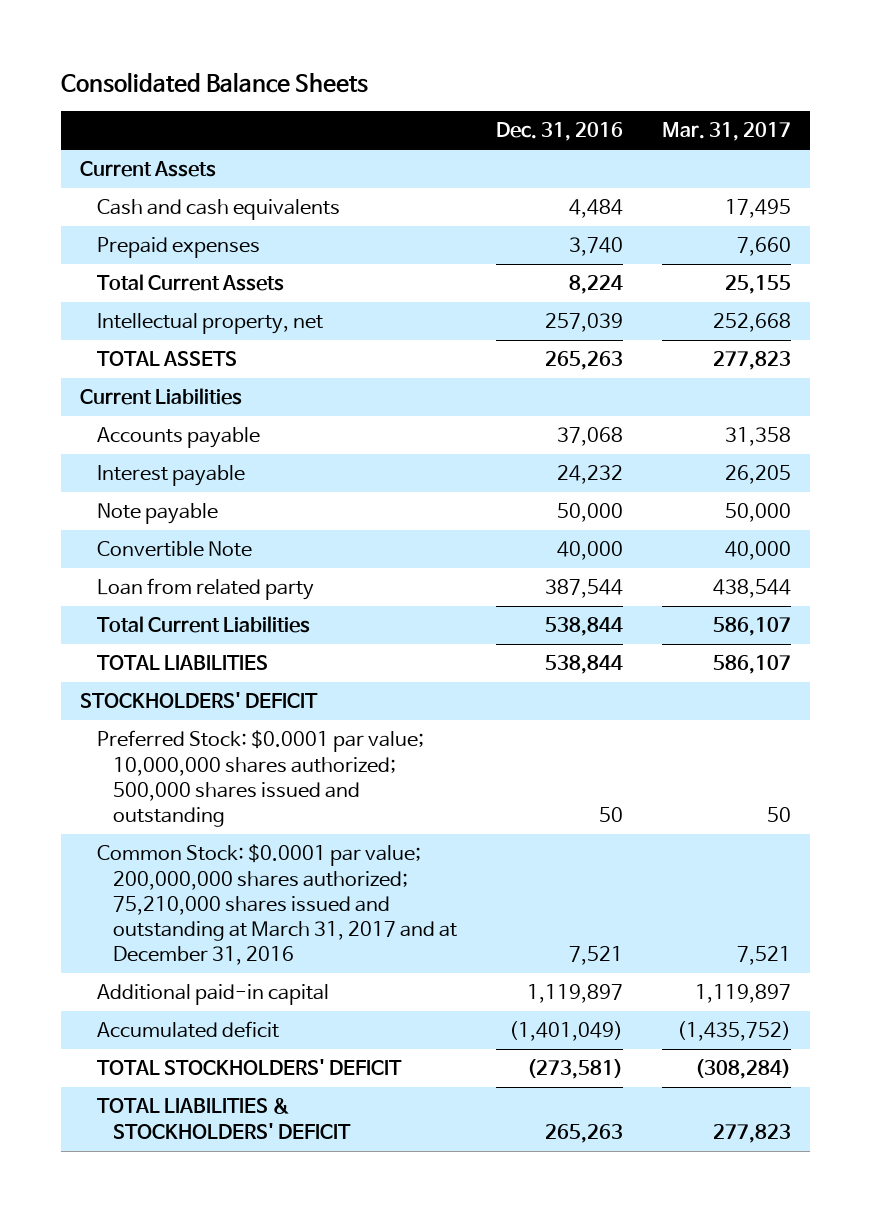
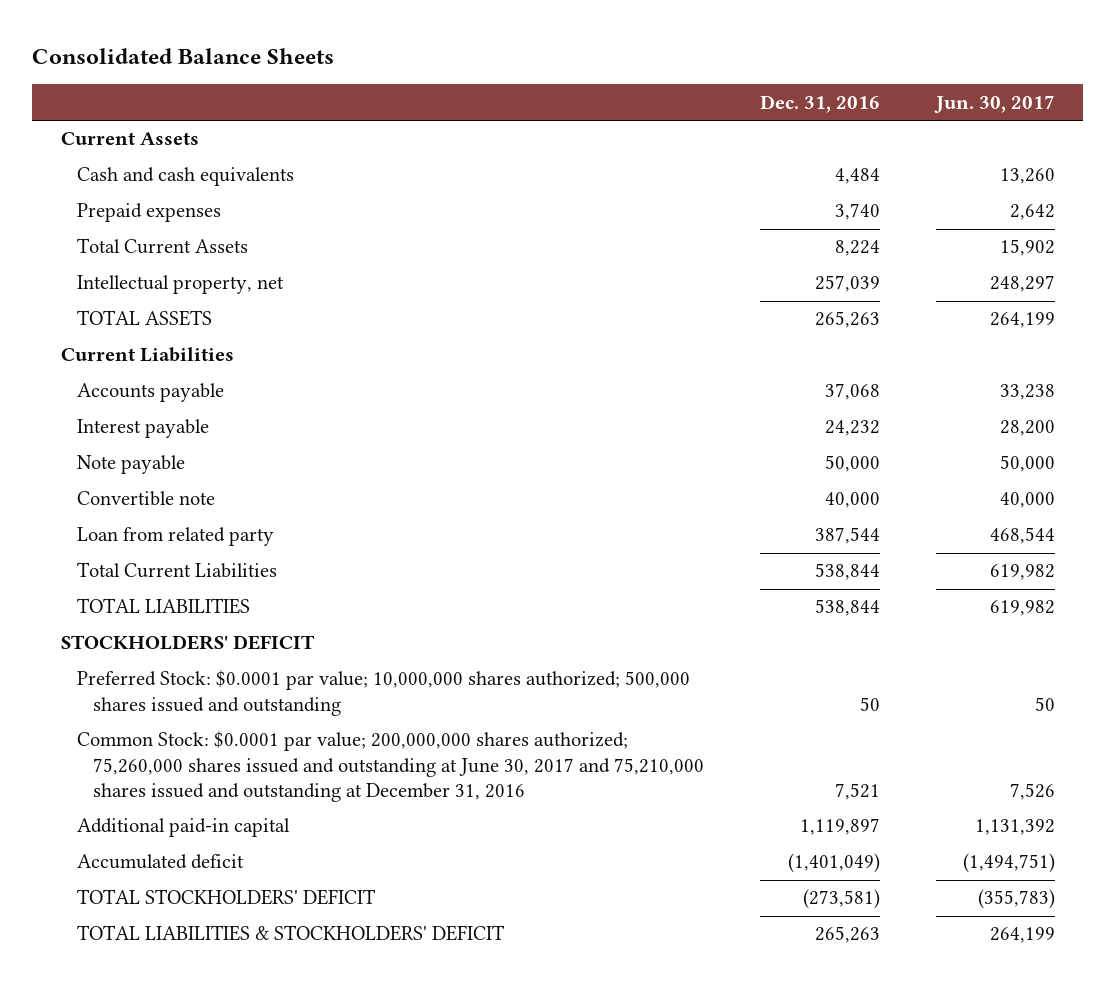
- | Dec. 31, 2016 | Mar. 31, 2017
+ | Dec. 31, 2016 | Jun. 30, 2017
- Convertible Note | 40,000 | 40,000
+ Convertible note | 40,000 | 40,000
- Common Stock: $0.0001 par value; 200,000,000 shares authorized; 75,210,000 shares issued and outstanding at March 31, 2017 and at December 31, 2016 | 7,521 | 7,521
+ Common Stock: $0.0001 par value; 200,000,000 shares authorized; 75,260,000 shares issued and outstanding at June 30, 2017 and 75,210,000 shares issued and outstanding at December 31, 2016 | 7,521 | 7,526

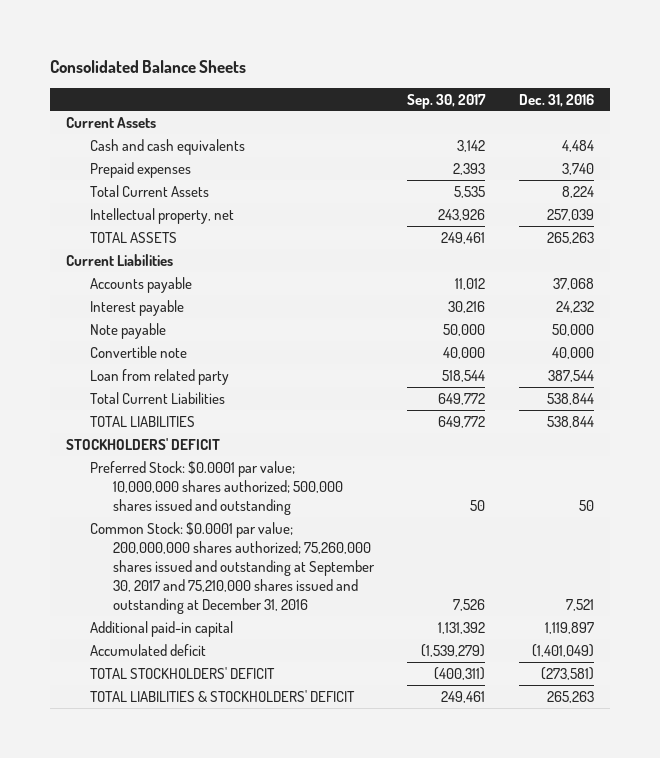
- | Dec. 31, 2016 | Jun. 30, 2017
+ | Sep. 30, 2017 | Dec. 31, 2016
- Common Stock: $0.0001 par value; 200,000,000 shares authorized; 75,260,000 shares issued and outstanding at June 30, 2017 and 75,210,000 shares issued and outstanding at December 31, 2016 | 7,521 | 7,526
+ Common Stock: $0.0001 par value; 200,000,000 shares authorized; 75,260,000 shares issued and outstanding at September 30, 2017 and 75,210,000 shares issued and outstanding at December 31, 2016 | 7,526 | 7,521

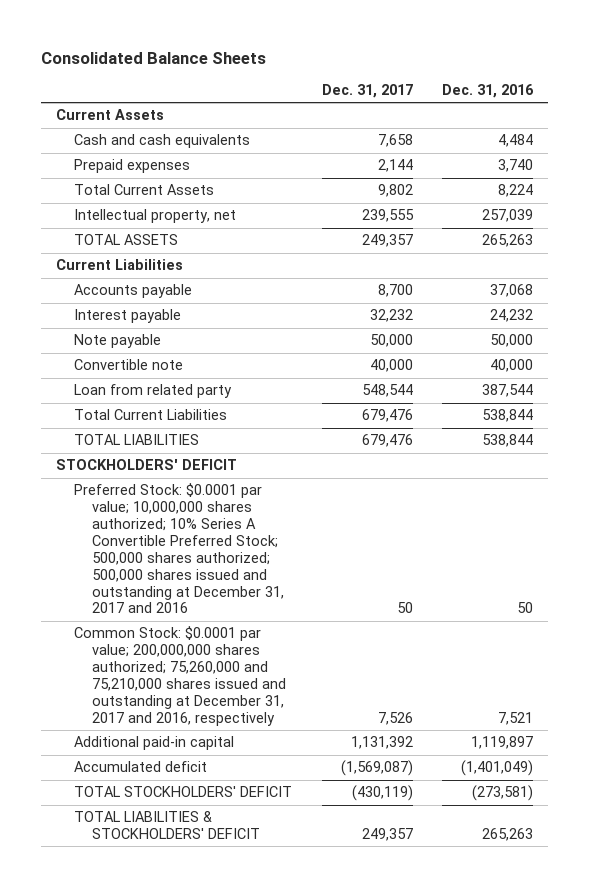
- | Sep. 30, 2017 | Dec. 31, 2016
+ | Dec. 31, 2017 | Dec. 31, 2016
- Preferred Stock: $0.0001 par value; 10,000,000 shares authorized; 500,000 shares issued and outstanding | 50 | 50
- Common Stock: $0.0001 par value; 200,000,000 shares authorized; 75,260,000 shares issued and outstanding at September 30, 2017 and 75,210,000 shares issued and outstanding at December 31, 2016 | 7,526 | 7,521
+ Preferred Stock: $0.0001 par value; 10,000,000 shares authorized; 10% Series A Convertible Preferred Stock; 500,000 shares authorized; 500,000 shares issued and outstanding at December 31, 2017 and 2016 | 50 | 50
+ Common Stock: $0.0001 par value; 200,000,000 shares authorized; 75,260,000 and 75,210,000 shares issued and outstanding at December 31, 2017 and 2016, respectively | 7,526 | 7,521

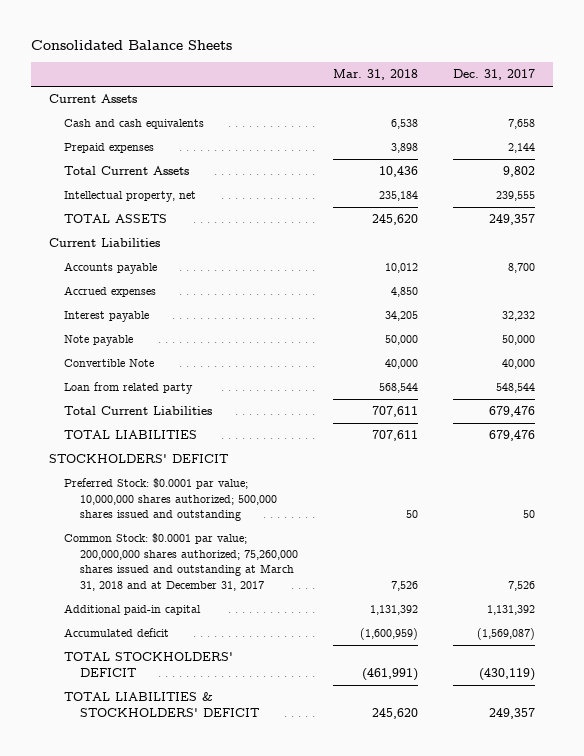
- | Dec. 31, 2017 | Dec. 31, 2016
+ | Mar. 31, 2018 | Dec. 31, 2017
+ Accrued expenses | 4,850 |
- Convertible note | 40,000 | 40,000
+ Convertible Note | 40,000 | 40,000
- Preferred Stock: $0.0001 par value; 10,000,000 shares authorized; 10% Series A Convertible Preferred Stock; 500,000 shares authorized; 500,000 shares issued and outstanding at December 31, 2017 and 2016 | 50 | 50
- Common Stock: $0.0001 par value; 200,000,000 shares authorized; 75,260,000 and 75,210,000 shares issued and outstanding at December 31, 2017 and 2016, respectively | 7,526 | 7,521
+ Preferred Stock: $0.0001 par value; 10,000,000 shares authorized; 500,000 shares issued and outstanding | 50 | 50
+ Common Stock: $0.0001 par value; 200,000,000 shares authorized; 75,260,000 shares issued and outstanding at March 31, 2018 and at December 31, 2017 | 7,526 | 7,526

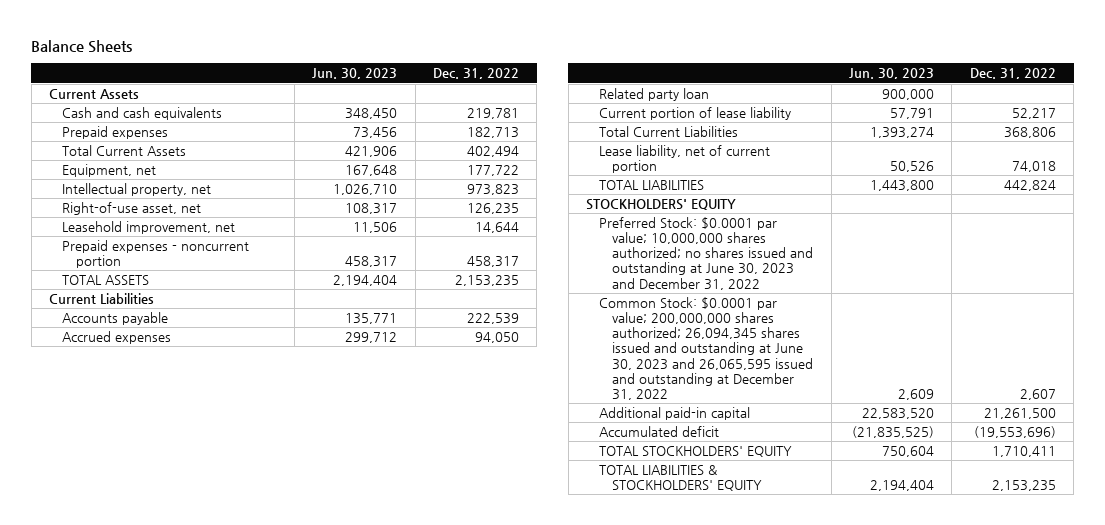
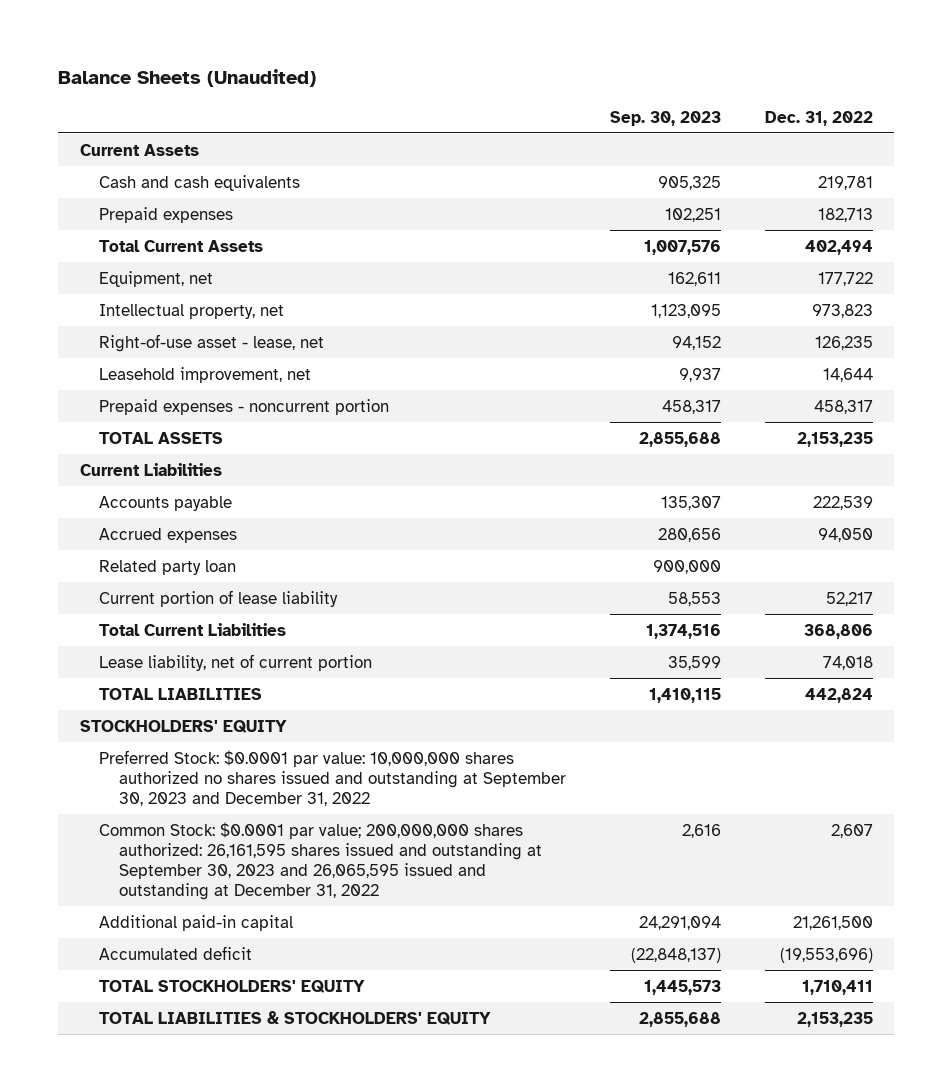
- Balance Sheets
+ Balance Sheets (Unaudited)
- | Jun. 30, 2023 | Dec. 31, 2022
+ | Sep. 30, 2023 | Dec. 31, 2022
- Right-of-use asset, net | 108,317 | 126,235
+ Right-of-use asset - lease, net | 94,152 | 126,235
- Preferred Stock: $0.0001 par value; 10,000,000 shares authorized; no shares issued and outstanding at June 30, 2023 and December 31, 2022
- Common Stock: $0.0001 par value; 200,000,000 shares authorized; 26,094,345 shares issued and outstanding at June 30, 2023 and 26,065,595 issued and outstanding at December 31, 2022 | 2,609 | 2,607
+ Preferred Stock: $0.0001 par value: 10,000,000 shares authorized no shares issued and outstanding at September 30, 2023 and December 31, 2022
+ Common Stock: $0.0001 par value; 200,000,000 shares authorized: 26,161,595 shares issued and outstanding at September 30, 2023 and 26,065,595 issued and outstanding at December 31, 2022 | 2,616 | 2,607

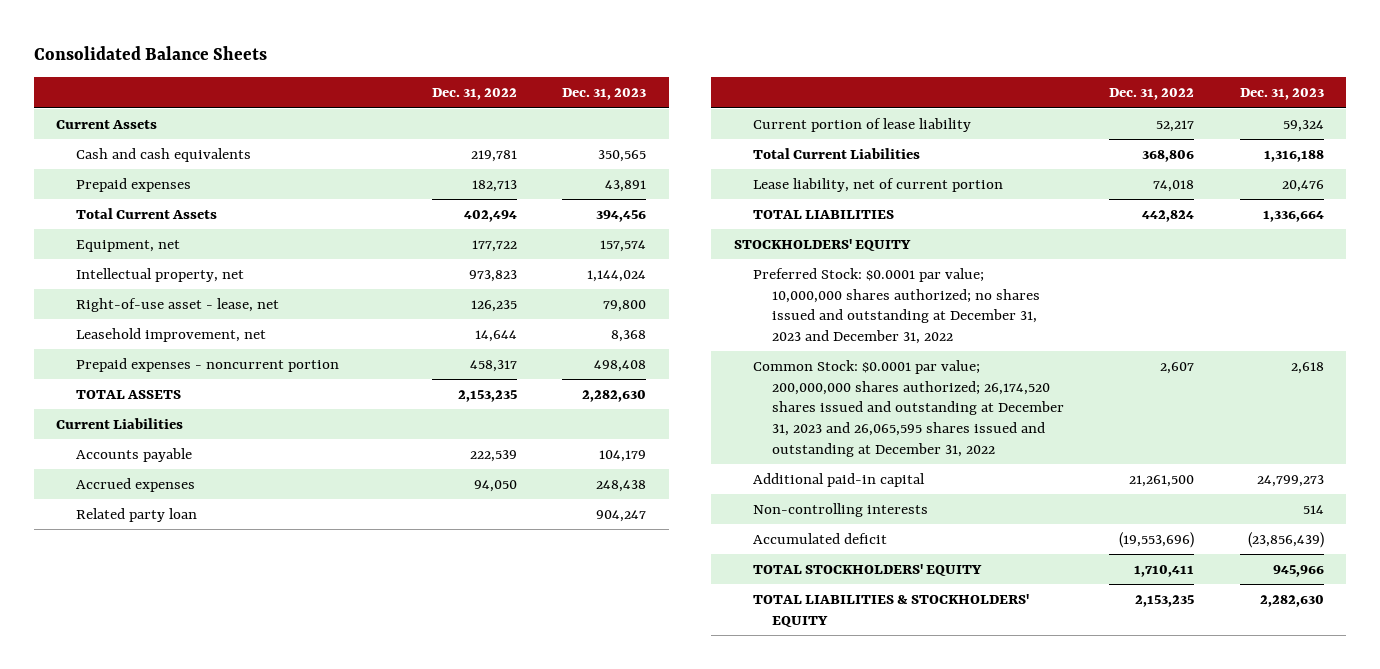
- Balance Sheets (Unaudited)
+ Consolidated Balance Sheets
- | Sep. 30, 2023 | Dec. 31, 2022
+ | Dec. 31, 2022 | Dec. 31, 2023
- Preferred Stock: $0.0001 par value: 10,000,000 shares authorized no shares issued and outstanding at September 30, 2023 and December 31, 2022
- Common Stock: $0.0001 par value; 200,000,000 shares authorized: 26,161,595 shares issued and outstanding at September 30, 2023 and 26,065,595 issued and outstanding at December 31, 2022 | 2,616 | 2,607
+ Preferred Stock: $0.0001 par value; 10,000,000 shares authorized; no shares issued and outstanding at December 31, 2023 and December 31, 2022
+ Common Stock: $0.0001 par value; 200,000,000 shares authorized; 26,174,520 shares issued and outstanding at December 31, 2023 and 26,065,595 shares issued and outstanding at December 31, 2022 | 2,607 | 2,618
+ Non-controlling interests | | 514

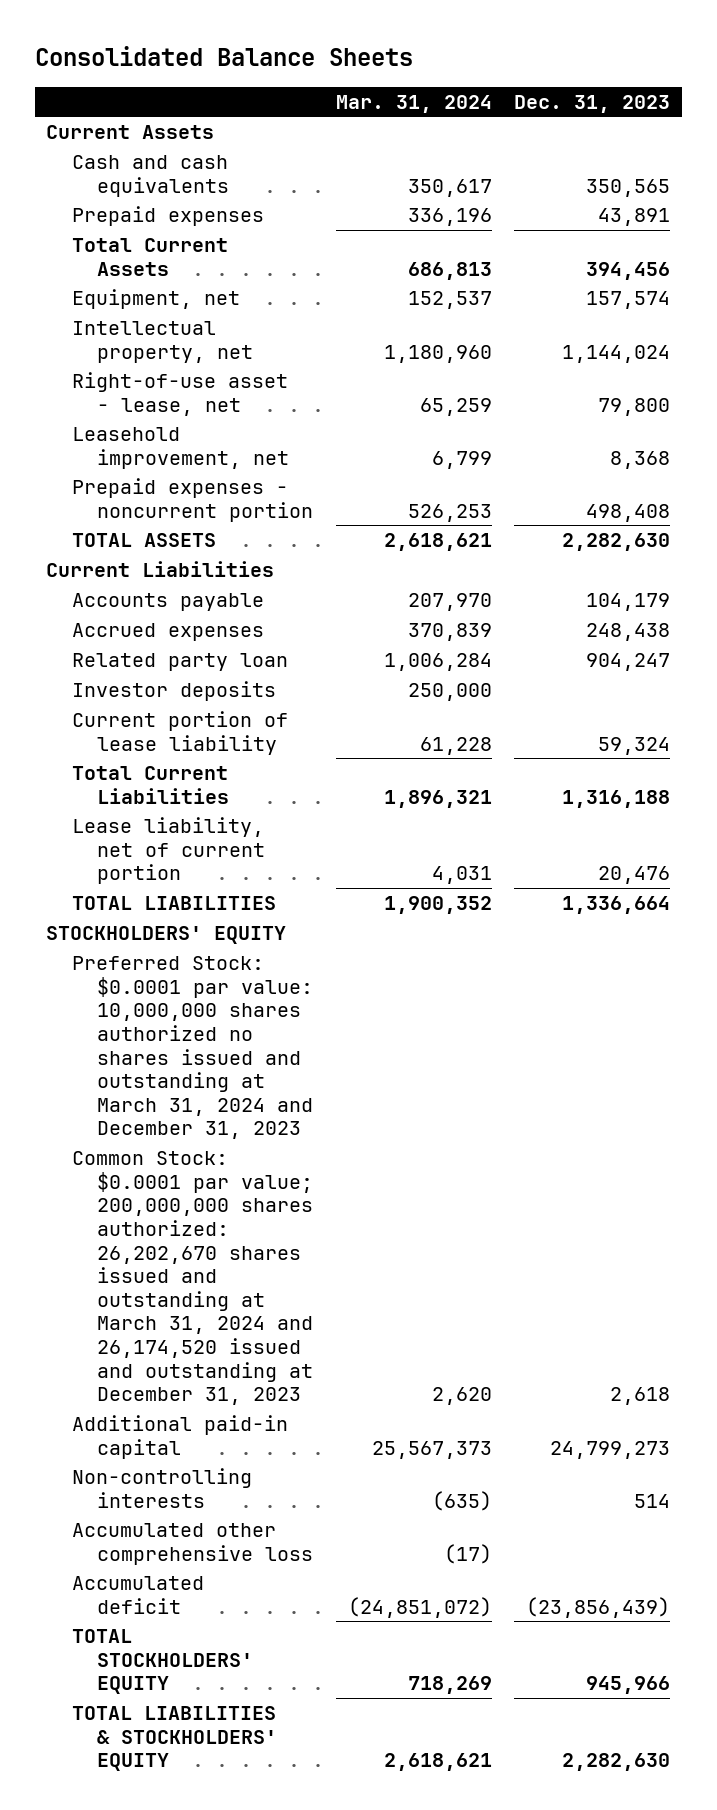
- | Dec. 31, 2022 | Dec. 31, 2023
+ | Mar. 31, 2024 | Dec. 31, 2023
+ Investor deposits | 250,000 |
- Preferred Stock: $0.0001 par value; 10,000,000 shares authorized; no shares issued and outstanding at December 31, 2023 and December 31, 2022
- Common Stock: $0.0001 par value; 200,000,000 shares authorized; 26,174,520 shares issued and outstanding at December 31, 2023 and 26,065,595 shares issued and outstanding at December 31, 2022 | 2,607 | 2,618
+ Preferred Stock: $0.0001 par value: 10,000,000 shares authorized no shares issued and outstanding at March 31, 2024 and December 31, 2023
+ Common Stock: $0.0001 par value; 200,000,000 shares authorized: 26,202,670 shares issued and outstanding at March 31, 2024 and 26,174,520 issued and outstanding at December 31, 2023 | 2,620 | 2,618
+ Accumulated other comprehensive loss | (17) |

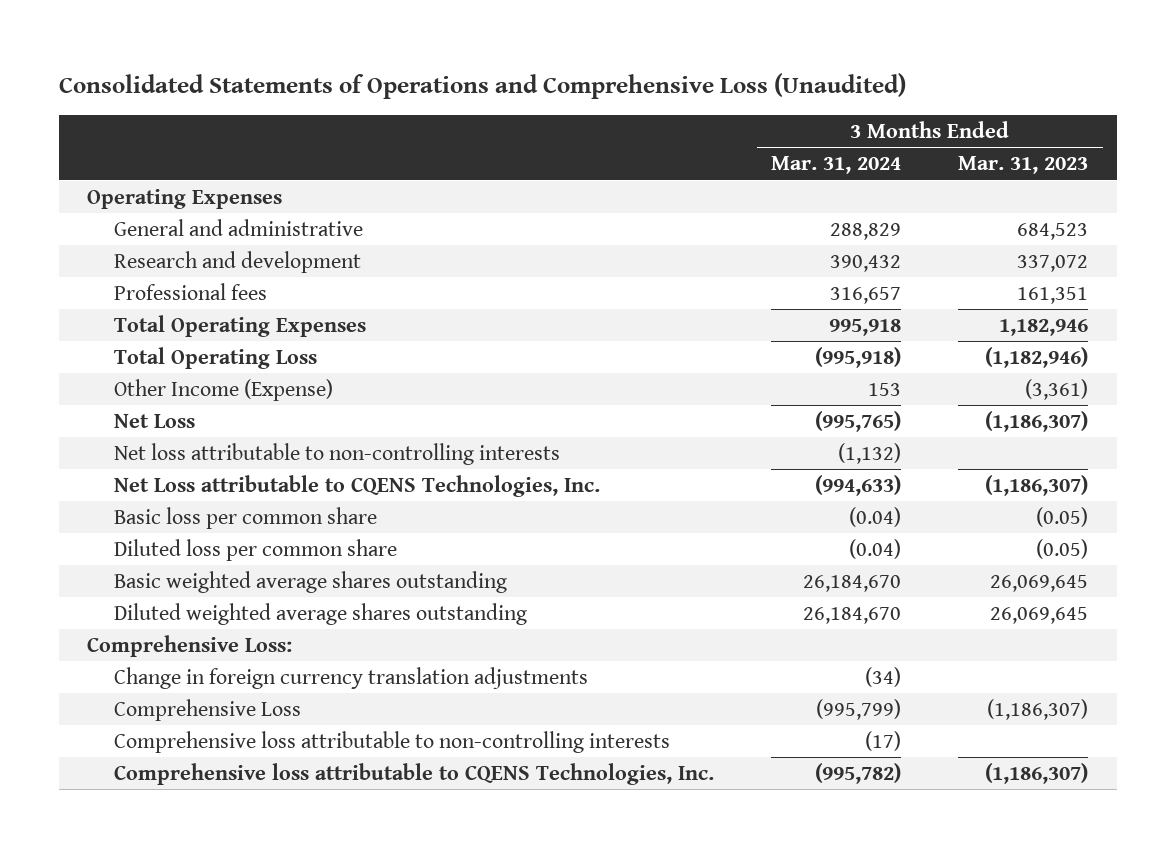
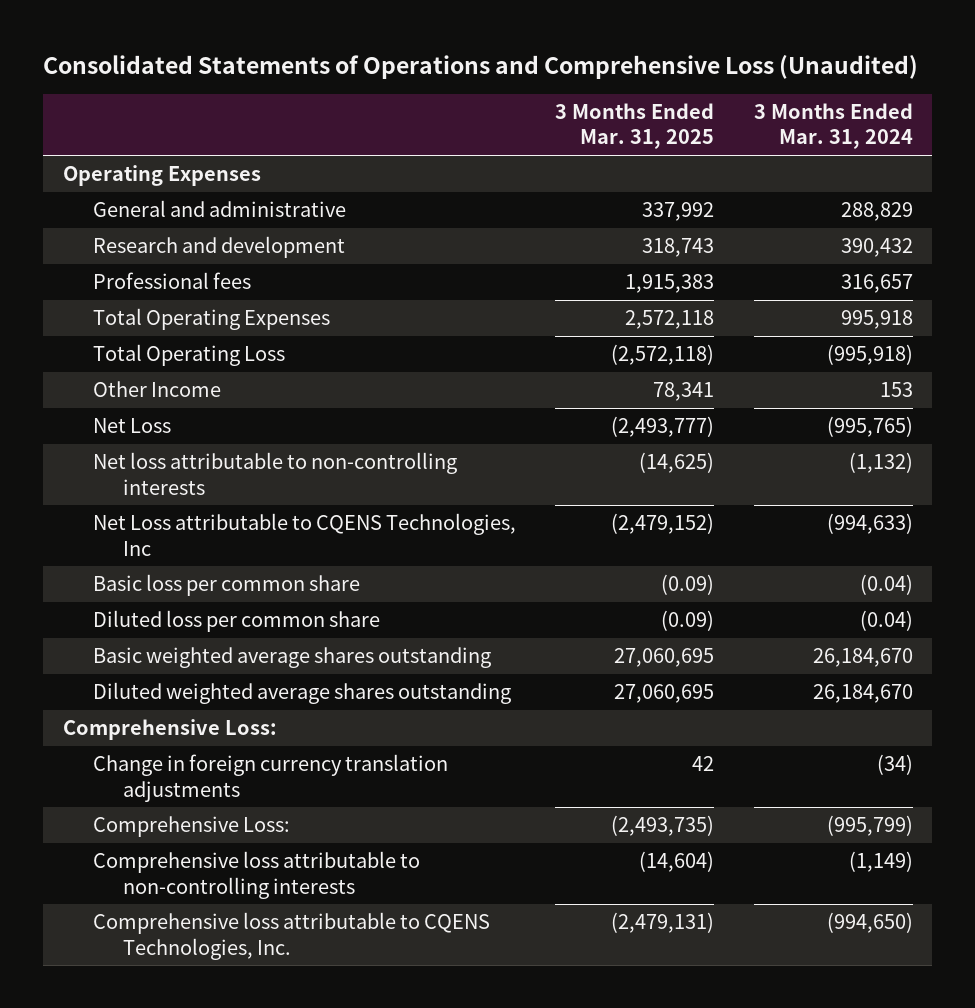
- | 3 Months Ended Mar. 31, 2024 | 3 Months Ended Mar. 31, 2023
+ | 3 Months Ended Mar. 31, 2025 | 3 Months Ended Mar. 31, 2024
- Other Income (Expense) | 153 | (3,361)
+ Other Income | 78,341 | 153
- Net Loss attributable to CQENS Technologies, Inc. | (994,633) | (1,186,307)
+ Net Loss attributable to CQENS Technologies, Inc | (2,479,152) | (994,633)
- Comprehensive Loss | (995,799) | (1,186,307)
- Comprehensive loss attributable to non-controlling interests | (17) |
- Comprehensive loss attributable to CQENS Technologies, Inc. | (995,782) | (1,186,307)
+ Comprehensive Loss: | (2,493,735) | (995,799)
+ Comprehensive loss attributable to non-controlling interests | (14,604) | (1,149)
+ Comprehensive loss attributable to CQENS Technologies, Inc. | (2,479,131) | (994,650)

